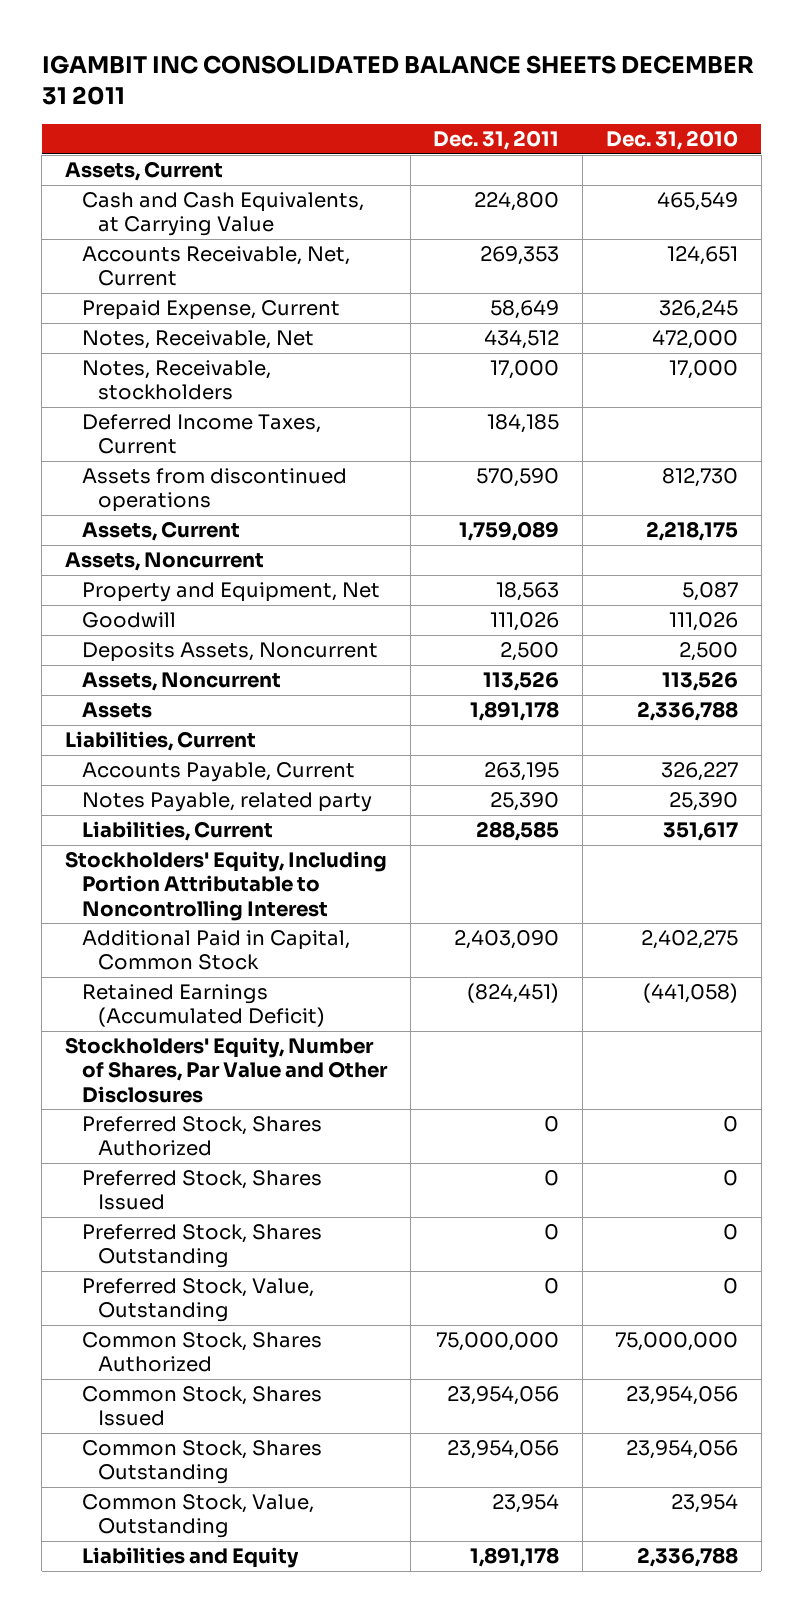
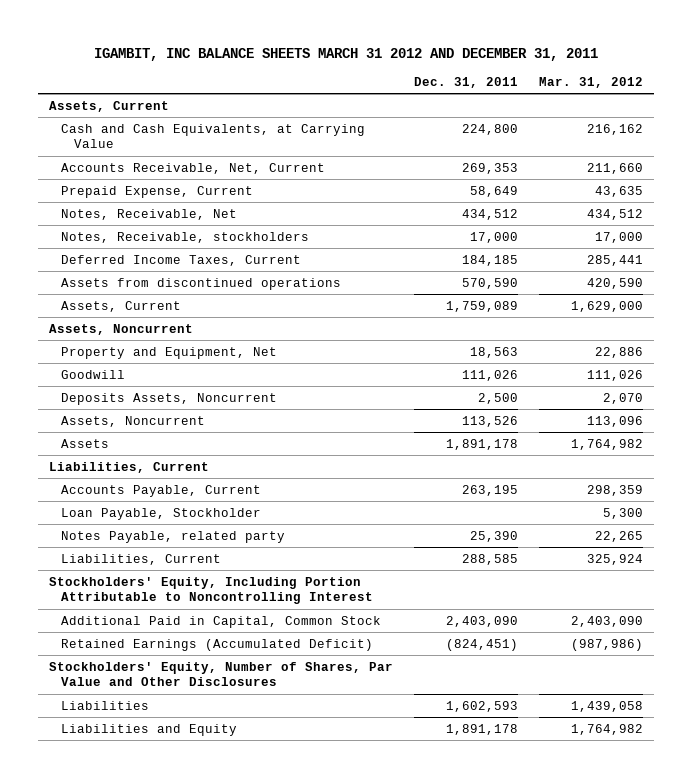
- IGAMBIT INC CONSOLIDATED BALANCE SHEETS DECEMBER 31 2011
+ IGAMBIT, INC BALANCE SHEETS MARCH 31 2012 AND DECEMBER 31, 2011
- | Dec. 31, 2011 | Dec. 31, 2010
+ | Dec. 31, 2011 | Mar. 31, 2012
+ Loan Payable, Stockholder | | 5,300
- Preferred Stock, Shares Authorized | 0 | 0
- Preferred Stock, Shares Issued | 0 | 0
- Preferred Stock, Shares Outstanding | 0 | 0
- Preferred Stock, Value, Outstanding | 0 | 0
- Common Stock, Shares Authorized | 75,000,000 | 75,000,000
- Common Stock, Shares Issued | 23,954,056 | 23,954,056
- Common Stock, Shares Outstanding | 23,954,056 | 23,954,056
- Common Stock, Value, Outstanding | 23,954 | 23,954
+ Liabilities | 1,602,593 | 1,439,058

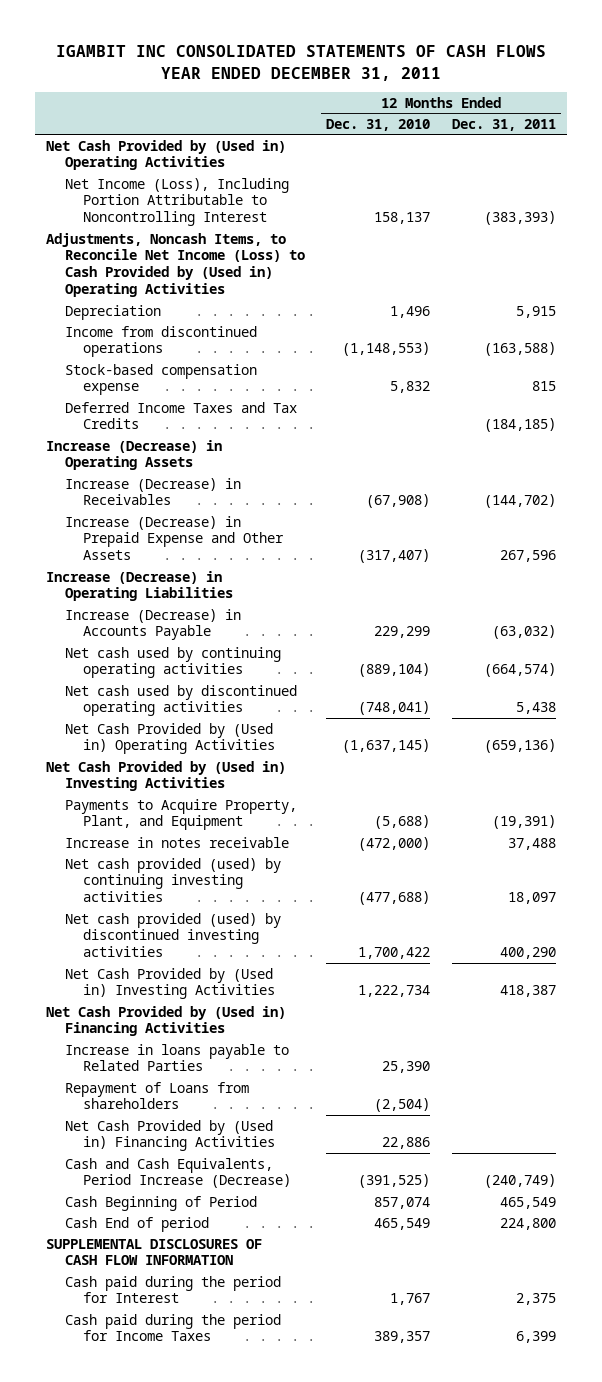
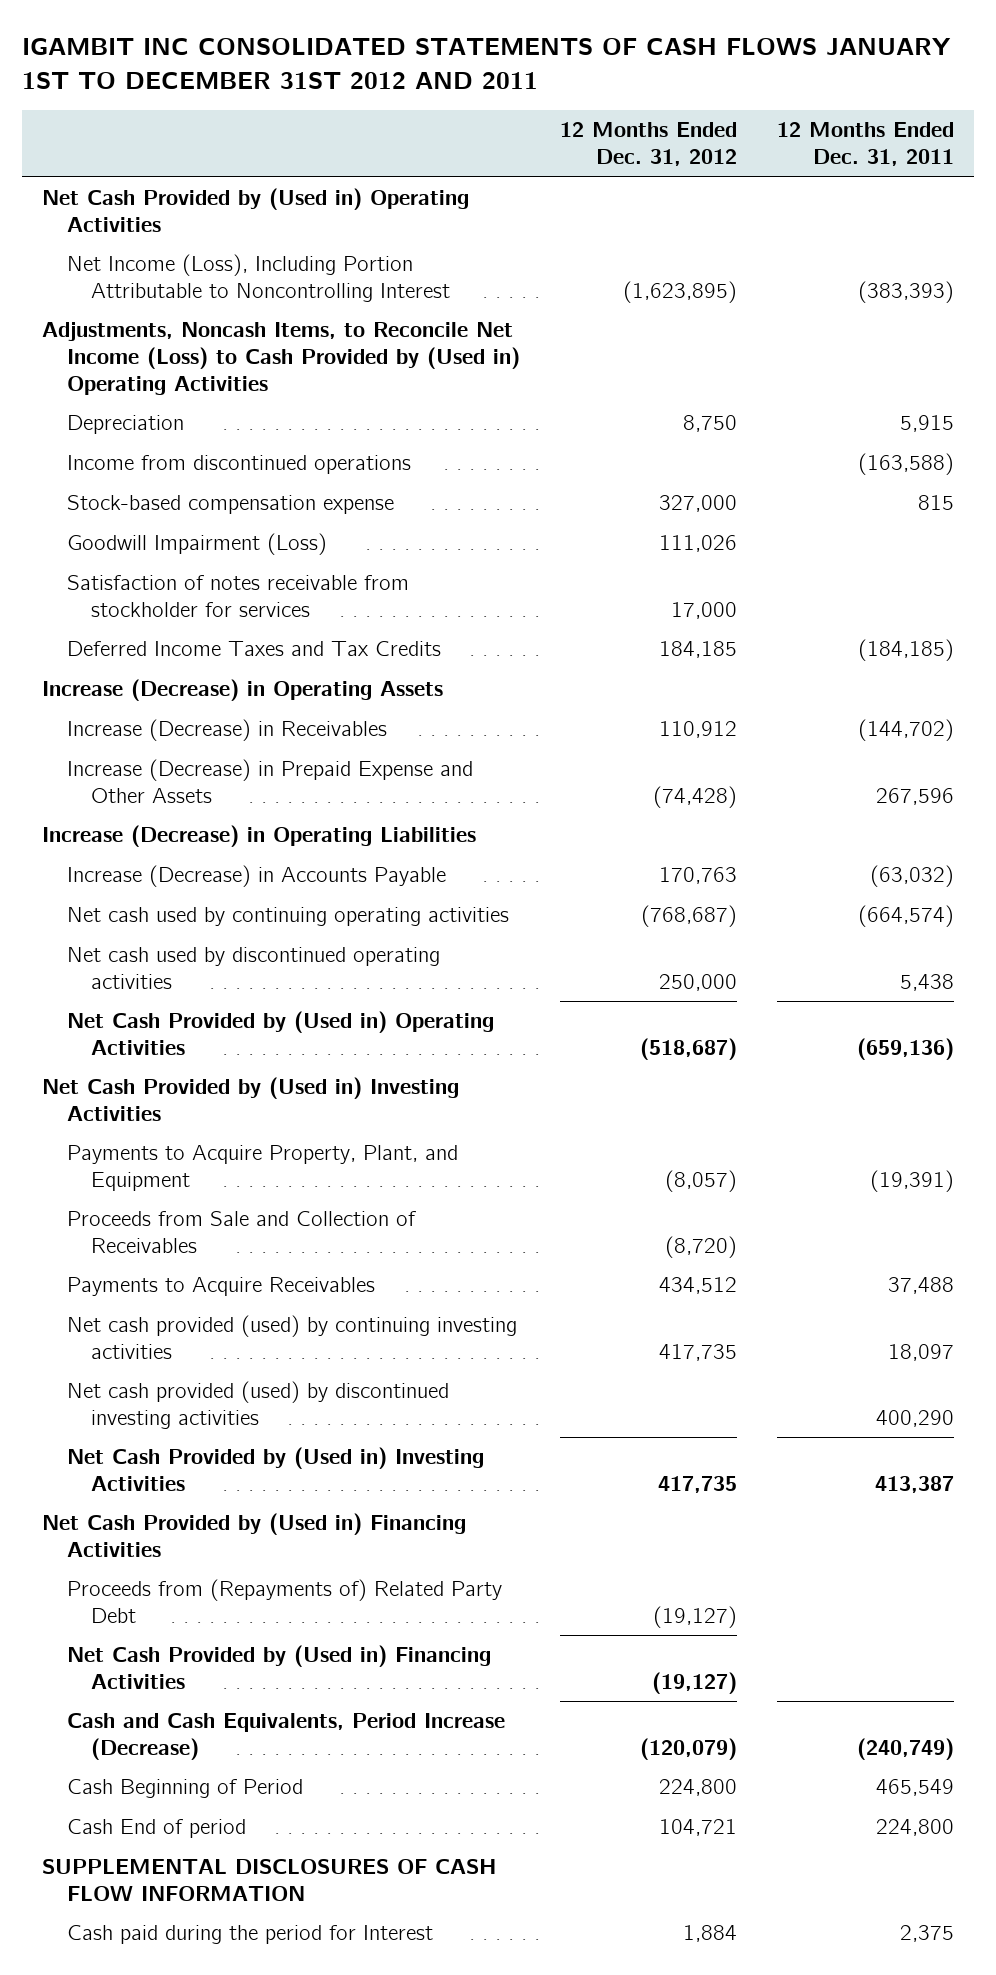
- IGAMBIT INC CONSOLIDATED STATEMENTS OF CASH FLOWS YEAR ENDED DECEMBER 31, 2011
+ IGAMBIT INC CONSOLIDATED STATEMENTS OF CASH FLOWS JANUARY 1ST TO DECEMBER 31ST 2012 AND 2011
- | 12 Months Ended Dec. 31, 2010 | 12 Months Ended Dec. 31, 2011
+ | 12 Months Ended Dec. 31, 2012 | 12 Months Ended Dec. 31, 2011
+ Goodwill Impairment (Loss) | 111,026 |
+ Satisfaction of notes receivable from stockholder for services | 17,000 |
- Increase in notes receivable | (472,000) | 37,488
+ Proceeds from Sale and Collection of Receivables | (8,720) |
+ Payments to Acquire Receivables | 434,512 | 37,488
- Net Cash Provided by (Used in) Investing Activities | 1,222,734 | 418,387
+ Net Cash Provided by (Used in) Investing Activities | 417,735 | 413,387
- Increase in loans payable to Related Parties | 25,390 |
- Repayment of Loans from shareholders | (2,504) |
+ Proceeds from (Repayments of) Related Party Debt | (19,127) |
- Cash paid during the period for Income Taxes | 389,357 | 6,399

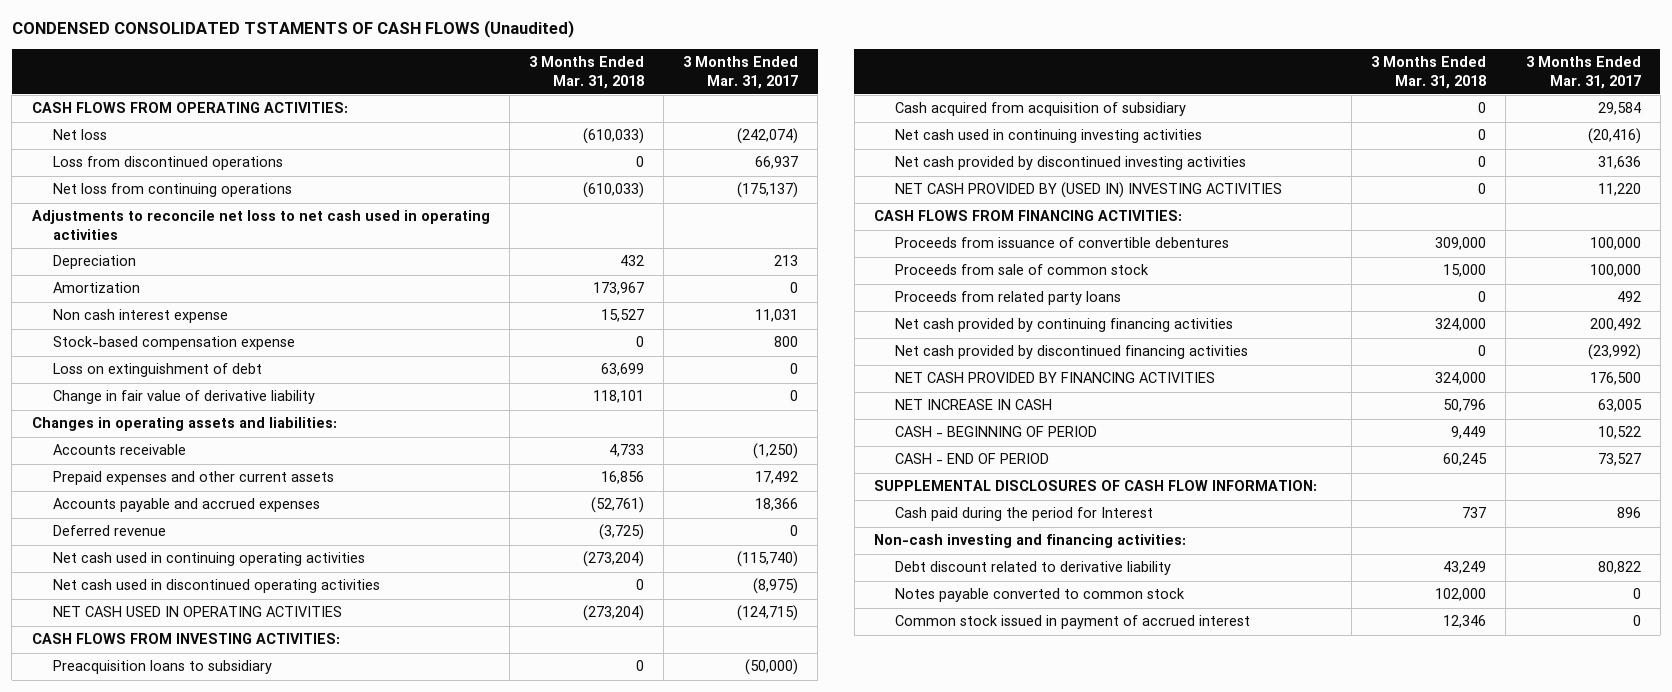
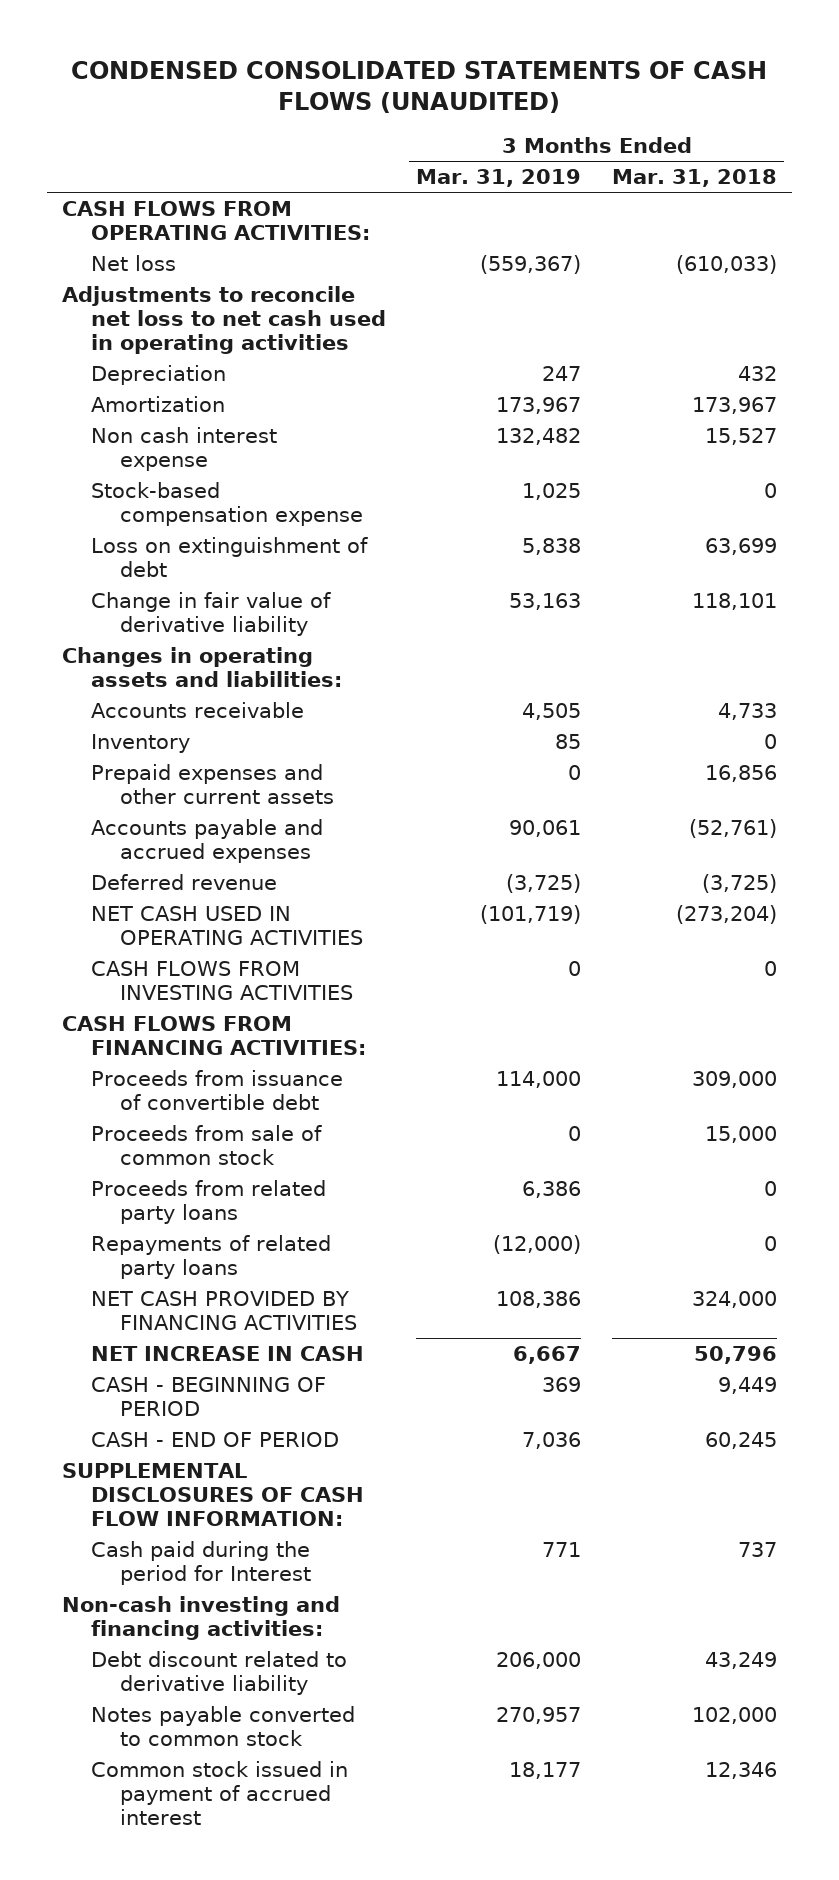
- CONDENSED CONSOLIDATED TSTAMENTS OF CASH FLOWS (Unaudited)
+ CONDENSED CONSOLIDATED STATEMENTS OF CASH FLOWS (UNAUDITED)
- | 3 Months Ended Mar. 31, 2018 | 3 Months Ended Mar. 31, 2017
+ | 3 Months Ended Mar. 31, 2019 | 3 Months Ended Mar. 31, 2018
- Loss from discontinued operations | 0 | 66,937
- Net loss from continuing operations | (610,033) | (175,137)
+ Inventory | 85 | 0
- Net cash used in continuing operating activities | (273,204) | (115,740)
- Net cash used in discontinued operating activities | 0 | (8,975)
- CASH FLOWS FROM INVESTING ACTIVITIES:
- Preacquisition loans to subsidiary | 0 | (50,000)
- Cash acquired from acquisition of subsidiary | 0 | 29,584
- Net cash used in continuing investing activities | 0 | (20,416)
- Net cash provided by discontinued investing activities | 0 | 31,636
- NET CASH PROVIDED BY (USED IN) INVESTING ACTIVITIES | 0 | 11,220
+ CASH FLOWS FROM INVESTING ACTIVITIES | 0 | 0
- Proceeds from issuance of convertible debentures | 309,000 | 100,000
+ Proceeds from issuance of convertible debt | 114,000 | 309,000
- Net cash provided by continuing financing activities | 324,000 | 200,492
- Net cash provided by discontinued financing activities | 0 | (23,992)
+ Repayments of related party loans | (12,000) | 0

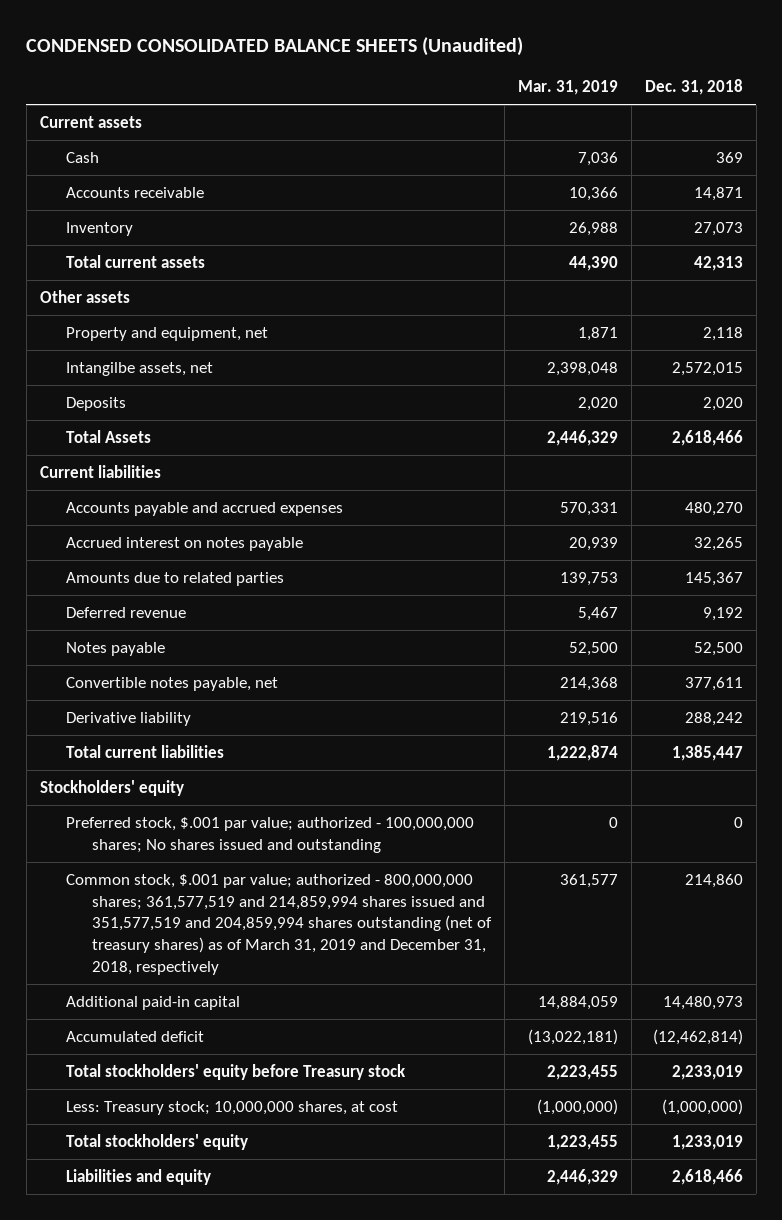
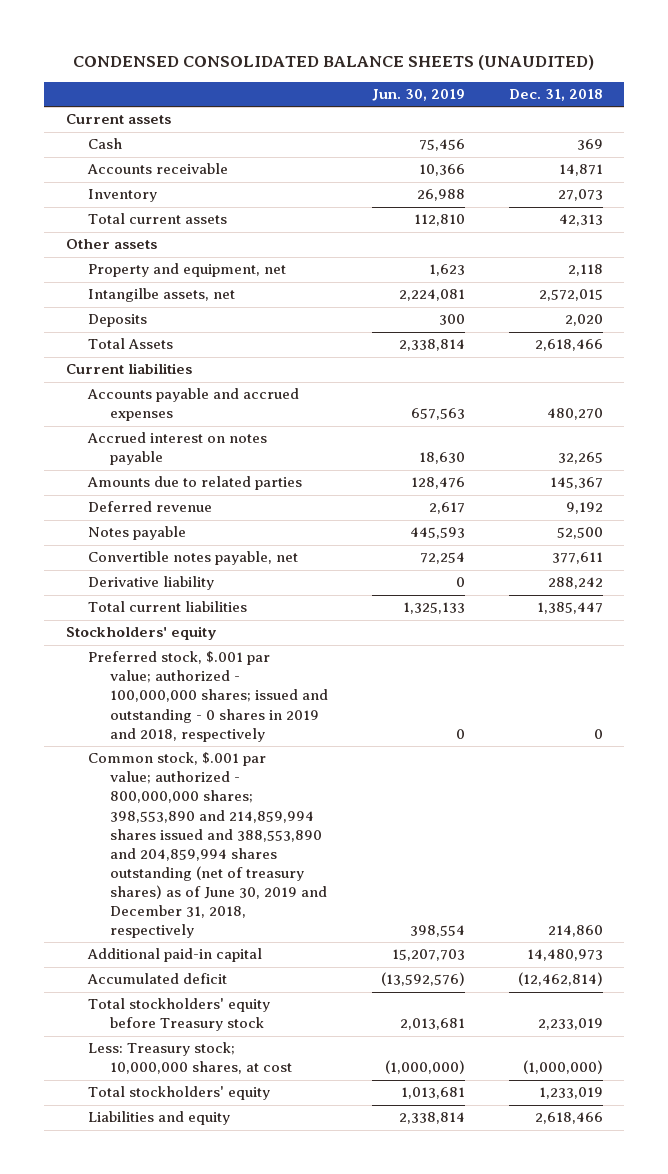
- CONDENSED CONSOLIDATED BALANCE SHEETS (Unaudited)
+ CONDENSED CONSOLIDATED BALANCE SHEETS (UNAUDITED)
- | Mar. 31, 2019 | Dec. 31, 2018
+ | Jun. 30, 2019 | Dec. 31, 2018
- Preferred stock, $.001 par value; authorized - 100,000,000 shares; No shares issued and outstanding | 0 | 0
- Common stock, $.001 par value; authorized - 800,000,000 shares; 361,577,519 and 214,859,994 shares issued and 351,577,519 and 204,859,994 shares outstanding (net of treasury shares) as of March 31, 2019 and December 31, 2018, respectively | 361,577 | 214,860
+ Preferred stock, $.001 par value; authorized - 100,000,000 shares; issued and outstanding - 0 shares in 2019 and 2018, respectively | 0 | 0
+ Common stock, $.001 par value; authorized - 800,000,000 shares; 398,553,890 and 214,859,994 shares issued and 388,553,890 and 204,859,994 shares outstanding (net of treasury shares) as of June 30, 2019 and December 31, 2018, respectively | 398,554 | 214,860

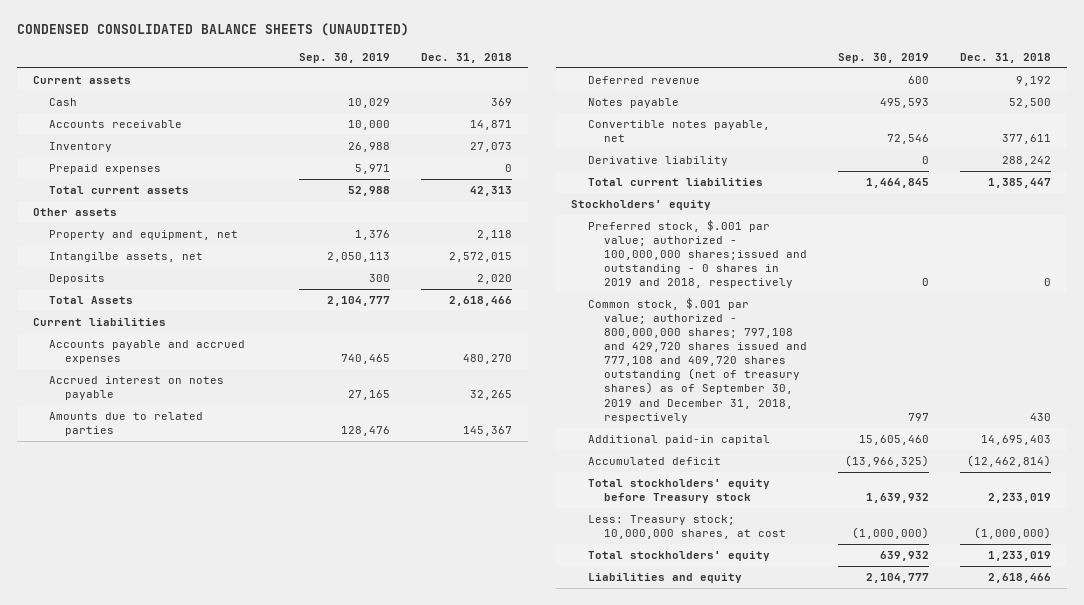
- | Jun. 30, 2019 | Dec. 31, 2018
+ | Sep. 30, 2019 | Dec. 31, 2018
+ Prepaid expenses | 5,971 | 0
- Preferred stock, $.001 par value; authorized - 100,000,000 shares; issued and outstanding - 0 shares in 2019 and 2018, respectively | 0 | 0
- Common stock, $.001 par value; authorized - 800,000,000 shares; 398,553,890 and 214,859,994 shares issued and 388,553,890 and 204,859,994 shares outstanding (net of treasury shares) as of June 30, 2019 and December 31, 2018, respectively | 398,554 | 214,860
- Additional paid-in capital | 15,207,703 | 14,480,973
+ Preferred stock, $.001 par value; authorized - 100,000,000 shares;issued and outstanding - 0 shares in 2019 and 2018, respectively | 0 | 0
+ Common stock, $.001 par value; authorized - 800,000,000 shares; 797,108 and 429,720 shares issued and 777,108 and 409,720 shares outstanding (net of treasury shares) as of September 30, 2019 and December 31, 2018, respectively | 797 | 430
+ Additional paid-in capital | 15,605,460 | 14,695,403

